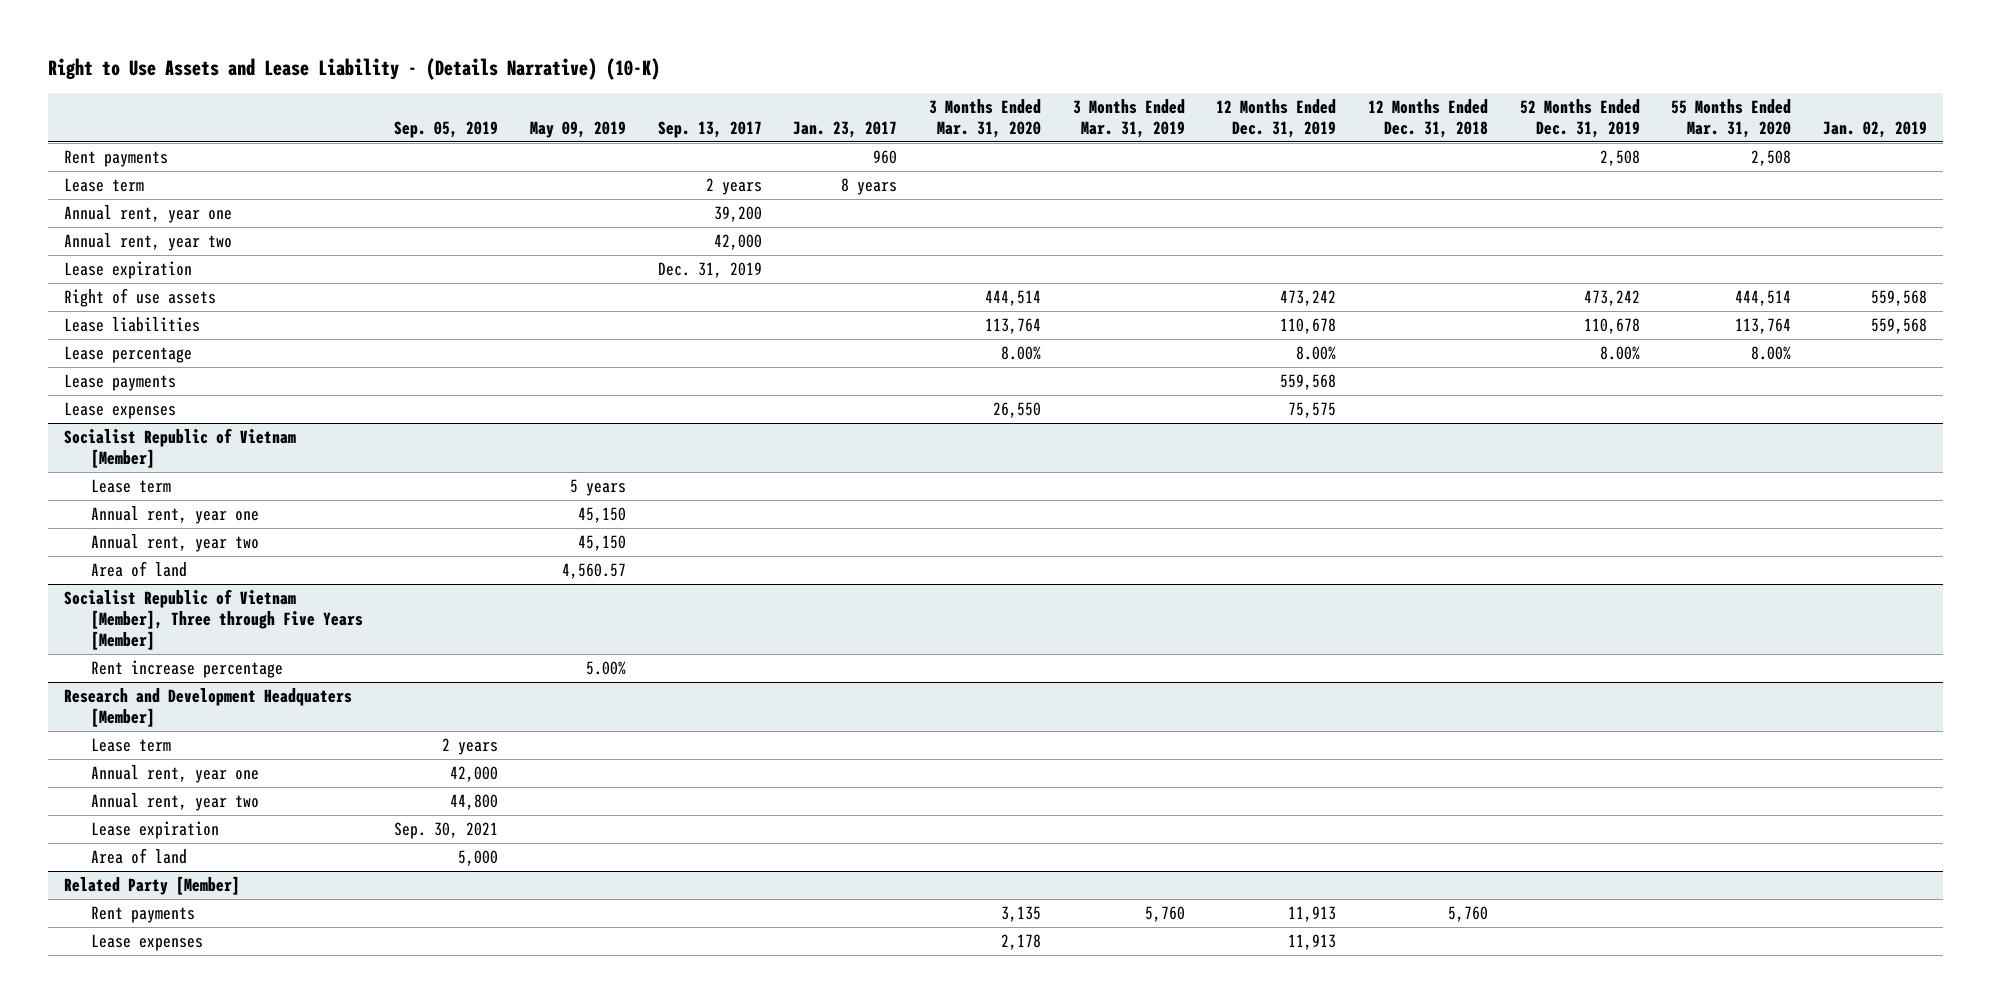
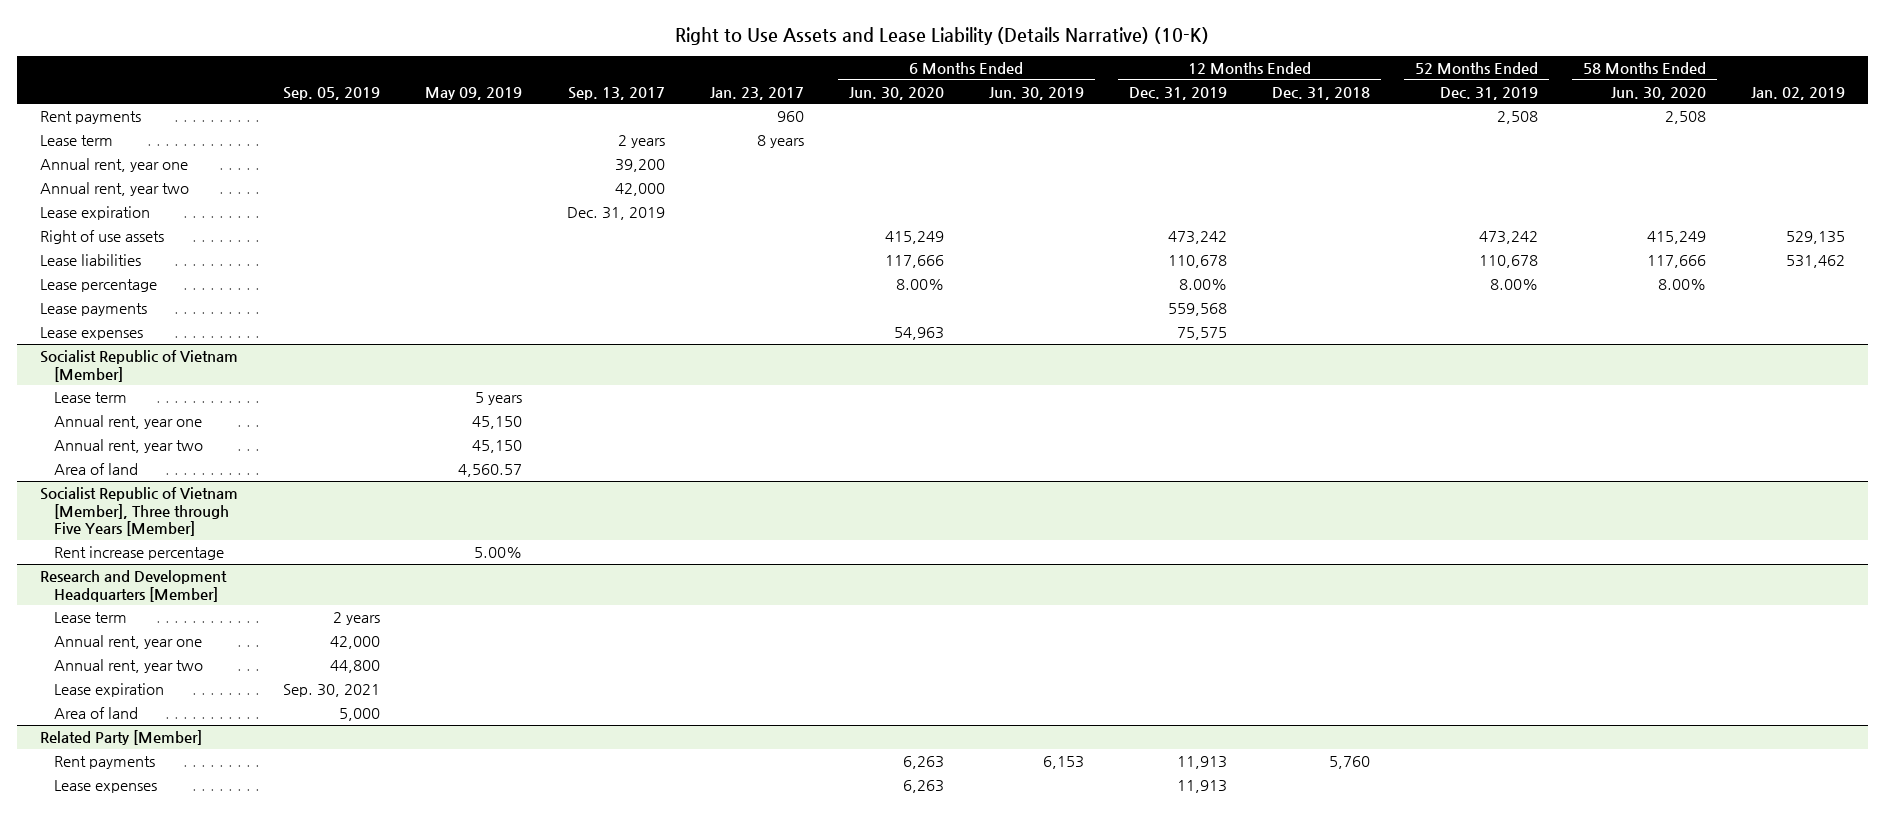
- Right to Use Assets and Lease Liability - (Details Narrative) (10-K)
+ Right to Use Assets and Lease Liability (Details Narrative) (10-K)
- | Sep. 05, 2019 | May 09, 2019 | Sep. 13, 2017 | Jan. 23, 2017 | 3 Months Ended Mar. 31, 2020 | 3 Months Ended Mar. 31, 2019 | 12 Months Ended Dec. 31, 2019 | 12 Months Ended Dec. 31, 2018 | 52 Months Ended Dec. 31, 2019 | 55 Months Ended Mar. 31, 2020 | Jan. 02, 2019
+ | Sep. 05, 2019 | May 09, 2019 | Sep. 13, 2017 | Jan. 23, 2017 | 6 Months Ended Jun. 30, 2020 | 6 Months Ended Jun. 30, 2019 | 12 Months Ended Dec. 31, 2019 | 12 Months Ended Dec. 31, 2018 | 52 Months Ended Dec. 31, 2019 | 58 Months Ended Jun. 30, 2020 | Jan. 02, 2019
- Right of use assets | | | | | 444,514 | | 473,242 | | 473,242 | 444,514 | 559,568
- Lease liabilities | | | | | 113,764 | | 110,678 | | 110,678 | 113,764 | 559,568
+ Right of use assets | | | | | 415,249 | | 473,242 | | 473,242 | 415,249 | 529,135
+ Lease liabilities | | | | | 117,666 | | 110,678 | | 110,678 | 117,666 | 531,462
- Research and Development Headquaters [Member]
+ Research and Development Headquarters [Member]

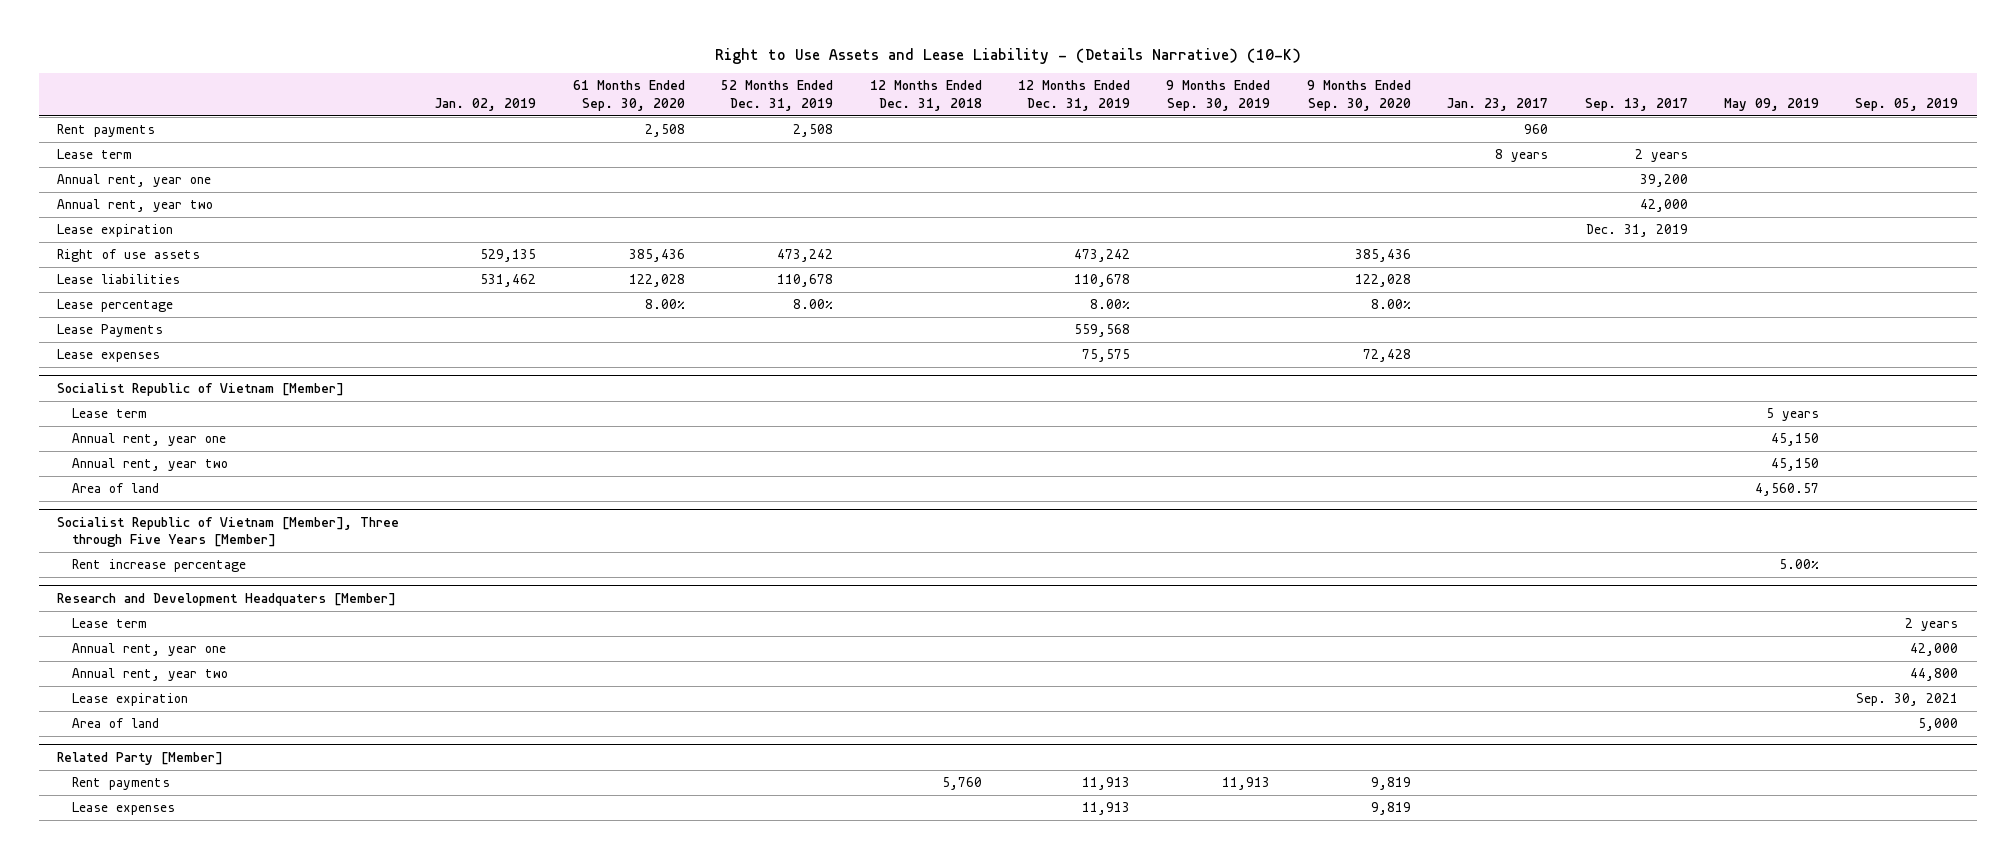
- Right to Use Assets and Lease Liability (Details Narrative) (10-K)
+ Right to Use Assets and Lease Liability - (Details Narrative) (10-K)
- | Sep. 05, 2019 | May 09, 2019 | Sep. 13, 2017 | Jan. 23, 2017 | 6 Months Ended Jun. 30, 2020 | 6 Months Ended Jun. 30, 2019 | 12 Months Ended Dec. 31, 2019 | 12 Months Ended Dec. 31, 2018 | 52 Months Ended Dec. 31, 2019 | 58 Months Ended Jun. 30, 2020 | Jan. 02, 2019
+ | Jan. 02, 2019 | 61 Months Ended Sep. 30, 2020 | 52 Months Ended Dec. 31, 2019 | 12 Months Ended Dec. 31, 2018 | 12 Months Ended Dec. 31, 2019 | 9 Months Ended Sep. 30, 2019 | 9 Months Ended Sep. 30, 2020 | Jan. 23, 2017 | Sep. 13, 2017 | May 09, 2019 | Sep. 05, 2019
- Lease payments | | | | | | | 559,568 | | | |
+ Lease Payments | | | | | 559,568 | | | | | |
- Research and Development Headquarters [Member]
+ Research and Development Headquaters [Member]

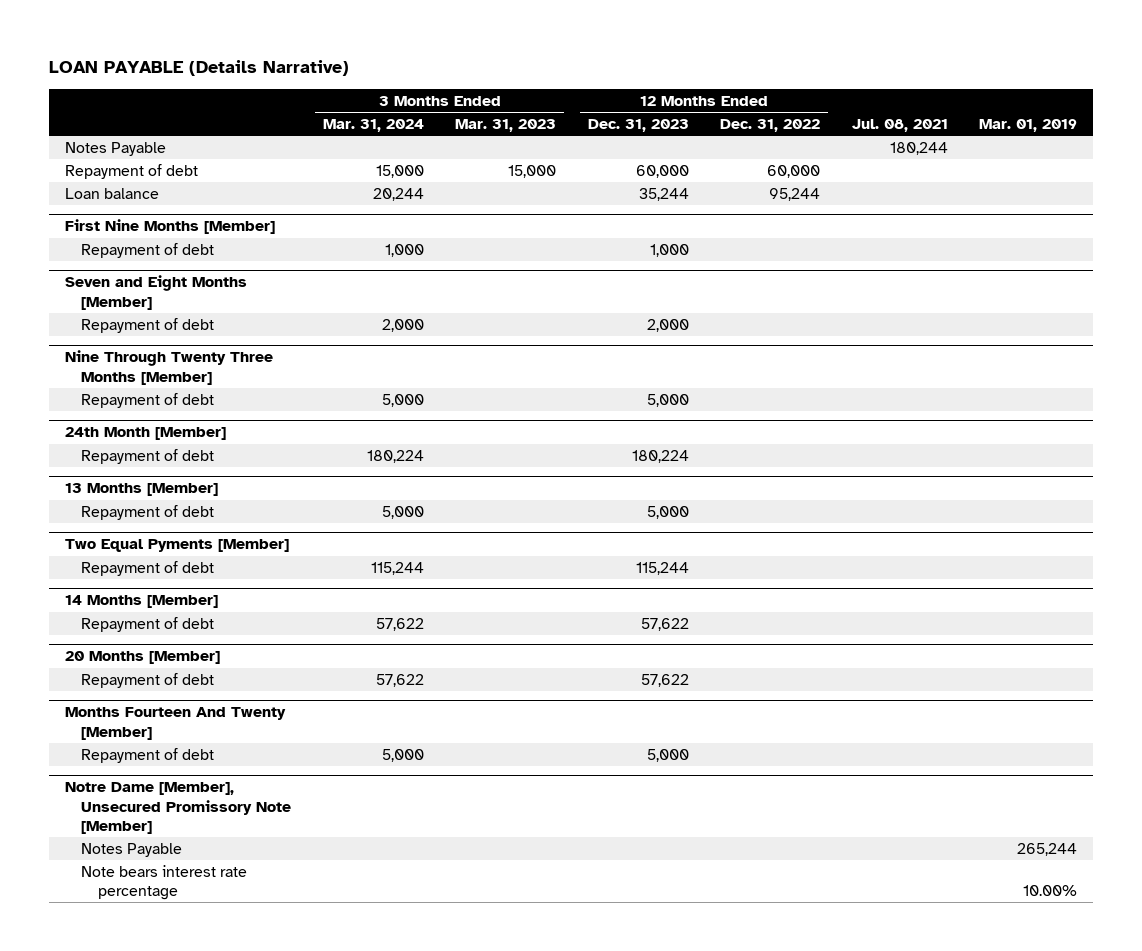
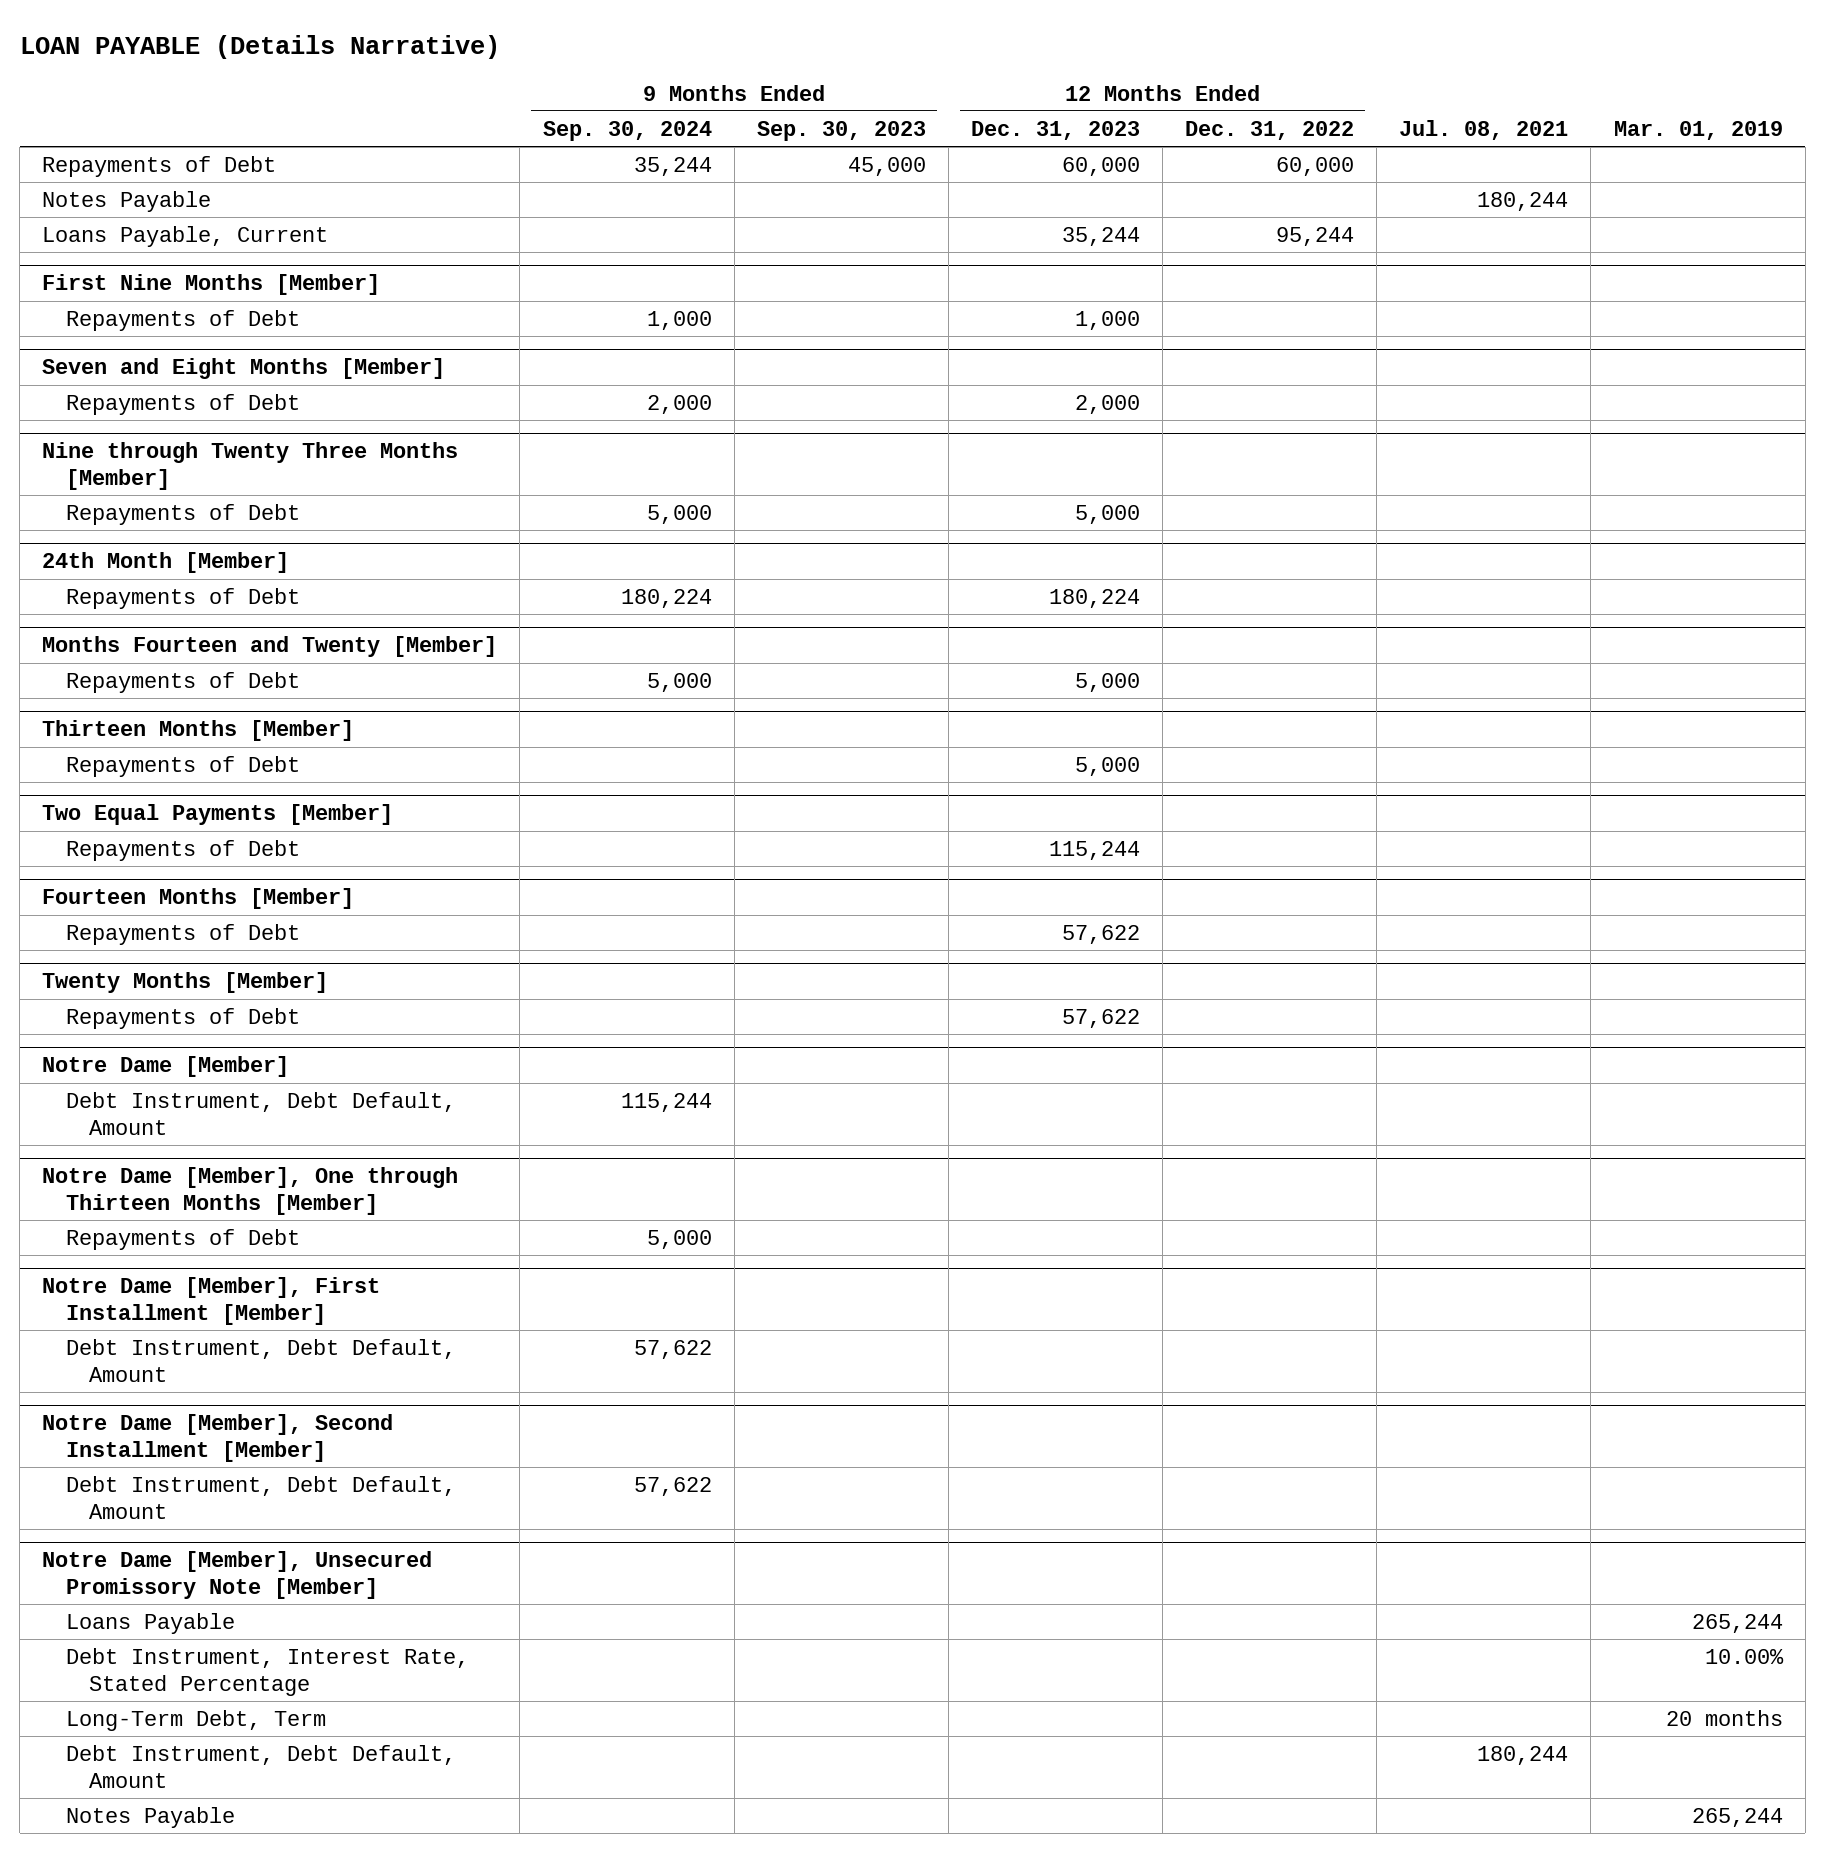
- | 3 Months Ended Mar. 31, 2024 | 3 Months Ended Mar. 31, 2023 | 12 Months Ended Dec. 31, 2023 | 12 Months Ended Dec. 31, 2022 | Jul. 08, 2021 | Mar. 01, 2019
+ | 9 Months Ended Sep. 30, 2024 | 9 Months Ended Sep. 30, 2023 | 12 Months Ended Dec. 31, 2023 | 12 Months Ended Dec. 31, 2022 | Jul. 08, 2021 | Mar. 01, 2019
+ Repayments of Debt | 35,244 | 45,000 | 60,000 | 60,000 | |
- Repayment of debt | 15,000 | 15,000 | 60,000 | 60,000 | |
- Loan balance | 20,244 | | 35,244 | 95,244 | |
+ Loans Payable, Current | | | 35,244 | 95,244 | |
@ First Nine Months [Member]
- Repayment of debt | 1,000 | | 1,000 | | |
+ Repayments of Debt | 1,000 | | 1,000 | | |
@ Seven and Eight Months [Member]
- Repayment of debt | 2,000 | | 2,000 | | |
- Nine Through Twenty Three Months [Member]
- Repayment of debt | 5,000 | | 5,000 | | |
@ Seven and Eight Months [Member]
+ Repayments of Debt | 2,000 | | 2,000 | | |
+ Nine through Twenty Three Months [Member]
+ Repayments of Debt | 5,000 | | 5,000 | | |
@ 24th Month [Member]
- Repayment of debt | 180,224 | | 180,224 | | |
- 13 Months [Member]
- Repayment of debt | 5,000 | | 5,000 | | |
- Two Equal Pyments [Member]
- Repayment of debt | 115,244 | | 115,244 | | |
- 14 Months [Member]
- Repayment of debt | 57,622 | | 57,622 | | |
- 20 Months [Member]
- Repayment of debt | 57,622 | | 57,622 | | |
- Months Fourteen And Twenty [Member]
- Repayment of debt | 5,000 | | 5,000 | | |
@ 24th Month [Member]
+ Repayments of Debt | 180,224 | | 180,224 | | |
+ Months Fourteen and Twenty [Member]
+ Repayments of Debt | 5,000 | | 5,000 | | |
+ Thirteen Months [Member]
+ Repayments of Debt | | | 5,000 | | |
+ Two Equal Payments [Member]
+ Repayments of Debt | | | 115,244 | | |
+ Fourteen Months [Member]
+ Repayments of Debt | | | 57,622 | | |
+ Twenty Months [Member]
+ Repayments of Debt | | | 57,622 | | |
+ Notre Dame [Member]
+ Debt Instrument, Debt Default, Amount | 115,244 | | | | |
+ Notre Dame [Member], One through Thirteen Months [Member]
+ Repayments of Debt | 5,000 | | | | |
+ Notre Dame [Member], First Installment [Member]
+ Debt Instrument, Debt Default, Amount | 57,622 | | | | |
+ Notre Dame [Member], Second Installment [Member]
+ Debt Instrument, Debt Default, Amount | 57,622 | | | | |
@ Notre Dame [Member], Unsecured Promissory Note [Member]
+ Loans Payable | | | | | | 265,244
+ Debt Instrument, Interest Rate, Stated Percentage | | | | | | 10.00%
+ Long-Term Debt, Term | | | | | | 20 months
+ Debt Instrument, Debt Default, Amount | | | | | 180,244 |
- Note bears interest rate percentage | | | | | | 10.00%

